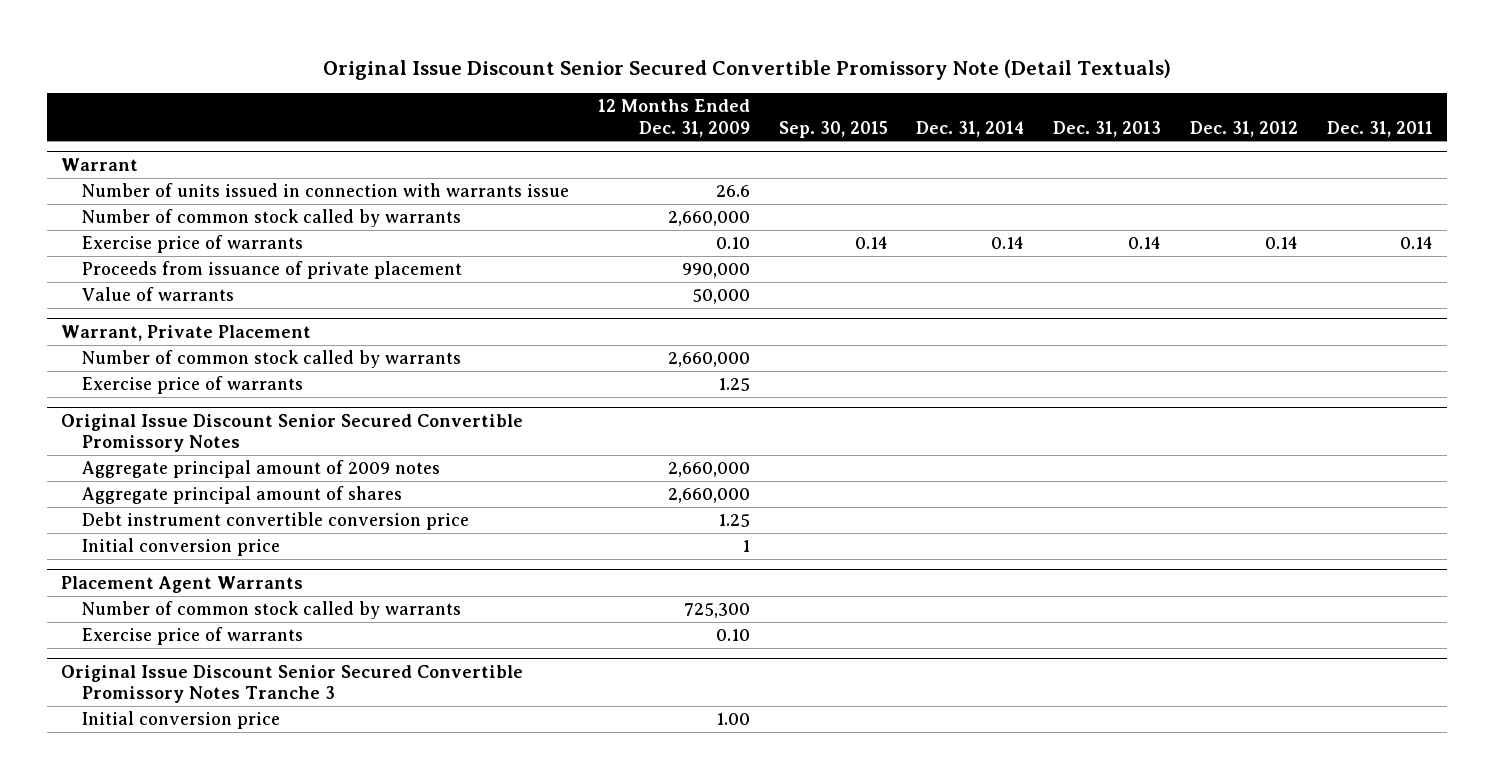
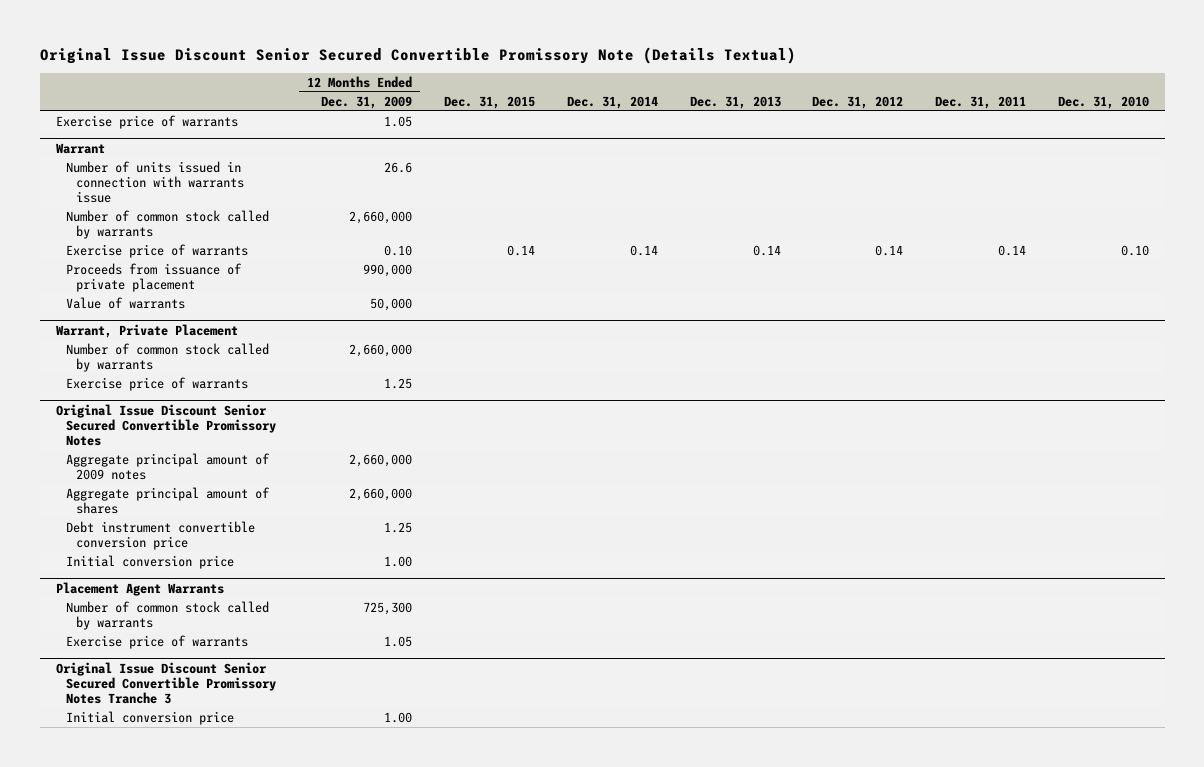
- Original Issue Discount Senior Secured Convertible Promissory Note (Detail Textuals)
+ Original Issue Discount Senior Secured Convertible Promissory Note (Details Textual)
- | 12 Months Ended Dec. 31, 2009 | Sep. 30, 2015 | Dec. 31, 2014 | Dec. 31, 2013 | Dec. 31, 2012 | Dec. 31, 2011
+ | 12 Months Ended Dec. 31, 2009 | Dec. 31, 2015 | Dec. 31, 2014 | Dec. 31, 2013 | Dec. 31, 2012 | Dec. 31, 2011 | Dec. 31, 2010
+ Exercise price of warrants | 1.05 | | | | | |
@ Original Issue Discount Senior Secured Convertible Promissory Notes
- Initial conversion price | 1 | | | | |
+ Initial conversion price | 1.00 | | | | | |
@ Placement Agent Warrants
- Exercise price of warrants | 0.10 | | | | |
+ Exercise price of warrants | 1.05 | | | | | |

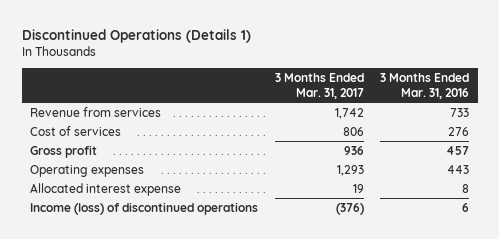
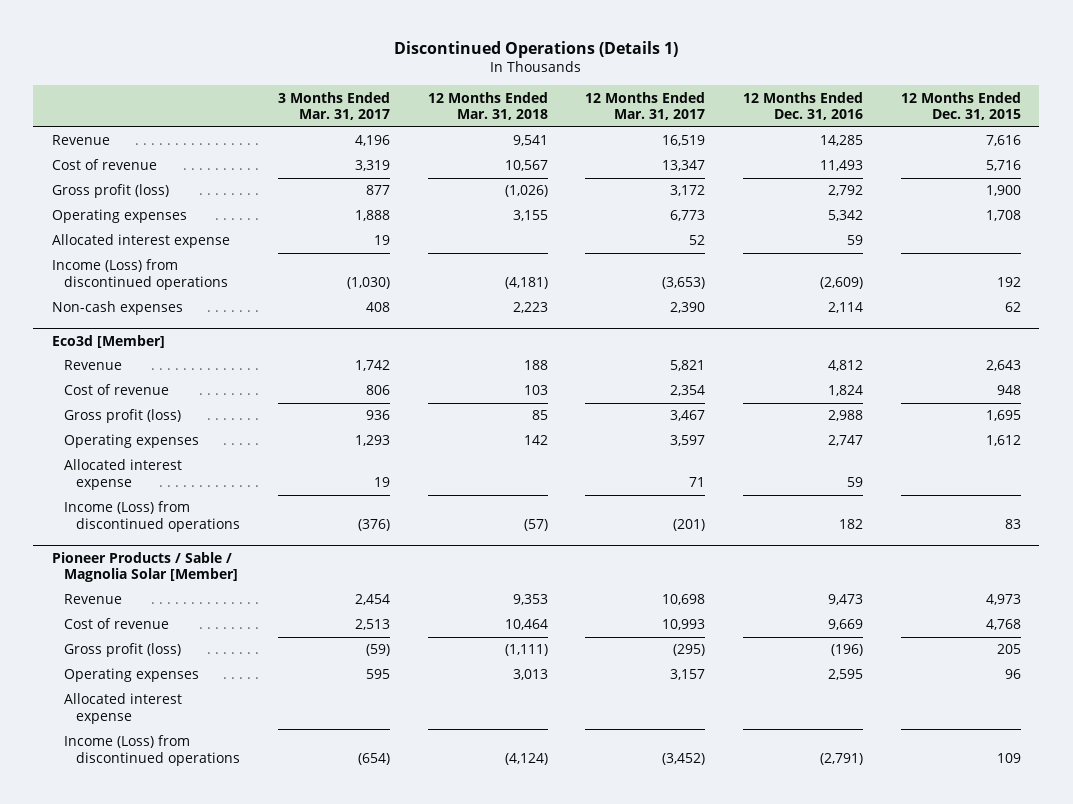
- | 3 Months Ended Mar. 31, 2017 | 3 Months Ended Mar. 31, 2016
+ | 3 Months Ended Mar. 31, 2017 | 12 Months Ended Mar. 31, 2018 | 12 Months Ended Mar. 31, 2017 | 12 Months Ended Dec. 31, 2016 | 12 Months Ended Dec. 31, 2015
- Revenue from services | 1,742 | 733
- Cost of services | 806 | 276
- Gross profit | 936 | 457
+ Revenue | 4,196 | 9,541 | 16,519 | 14,285 | 7,616
+ Cost of revenue | 3,319 | 10,567 | 13,347 | 11,493 | 5,716
+ Gross profit (loss) | 877 | (1,026) | 3,172 | 2,792 | 1,900
+ Operating expenses | 1,888 | 3,155 | 6,773 | 5,342 | 1,708
+ Allocated interest expense | 19 | | 52 | 59 |
+ Income (Loss) from discontinued operations | (1,030) | (4,181) | (3,653) | (2,609) | 192
+ Non-cash expenses | 408 | 2,223 | 2,390 | 2,114 | 62
+ Eco3d [Member]
+ Revenue | 1,742 | 188 | 5,821 | 4,812 | 2,643
+ Cost of revenue | 806 | 103 | 2,354 | 1,824 | 948
+ Gross profit (loss) | 936 | 85 | 3,467 | 2,988 | 1,695
- Income (loss) of discontinued operations | (376) | 6
+ Income (Loss) from discontinued operations | (376) | (57) | (201) | 182 | 83
+ Pioneer Products / Sable / Magnolia Solar [Member]
+ Revenue | 2,454 | 9,353 | 10,698 | 9,473 | 4,973
+ Cost of revenue | 2,513 | 10,464 | 10,993 | 9,669 | 4,768
+ Gross profit (loss) | (59) | (1,111) | (295) | (196) | 205
+ Operating expenses | 595 | 3,013 | 3,157 | 2,595 | 96
+ Allocated interest expense
+ Income (Loss) from discontinued operations | (654) | (4,124) | (3,452) | (2,791) | 109

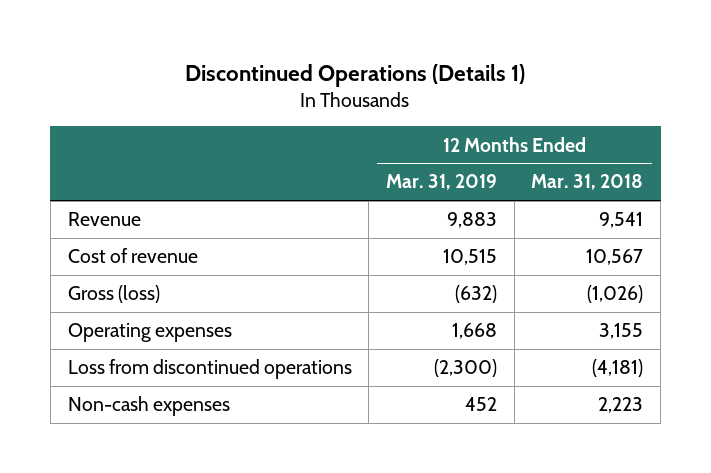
- | 3 Months Ended Mar. 31, 2017 | 12 Months Ended Mar. 31, 2018 | 12 Months Ended Mar. 31, 2017 | 12 Months Ended Dec. 31, 2016 | 12 Months Ended Dec. 31, 2015
+ | 12 Months Ended Mar. 31, 2019 | 12 Months Ended Mar. 31, 2018
- Gross profit (loss) | 877 | (1,026) | 3,172 | 2,792 | 1,900
+ Gross (loss) | (632) | (1,026)
- Allocated interest expense | 19 | | 52 | 59 |
- Income (Loss) from discontinued operations | (1,030) | (4,181) | (3,653) | (2,609) | 192
+ Loss from discontinued operations | (2,300) | (4,181)
- Eco3d [Member]
- Revenue | 1,742 | 188 | 5,821 | 4,812 | 2,643
- Cost of revenue | 806 | 103 | 2,354 | 1,824 | 948
- Gross profit (loss) | 936 | 85 | 3,467 | 2,988 | 1,695
- Operating expenses | 1,293 | 142 | 3,597 | 2,747 | 1,612
- Allocated interest expense | 19 | | 71 | 59 |
- Income (Loss) from discontinued operations | (376) | (57) | (201) | 182 | 83
- Pioneer Products / Sable / Magnolia Solar [Member]
- Revenue | 2,454 | 9,353 | 10,698 | 9,473 | 4,973
- Cost of revenue | 2,513 | 10,464 | 10,993 | 9,669 | 4,768
- Gross profit (loss) | (59) | (1,111) | (295) | (196) | 205
- Operating expenses | 595 | 3,013 | 3,157 | 2,595 | 96
- Allocated interest expense
- Income (Loss) from discontinued operations | (654) | (4,124) | (3,452) | (2,791) | 109

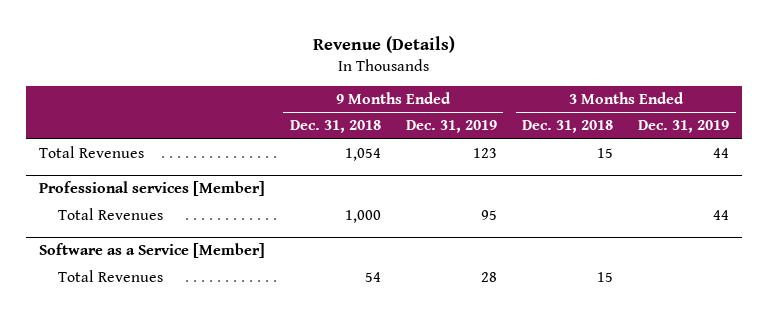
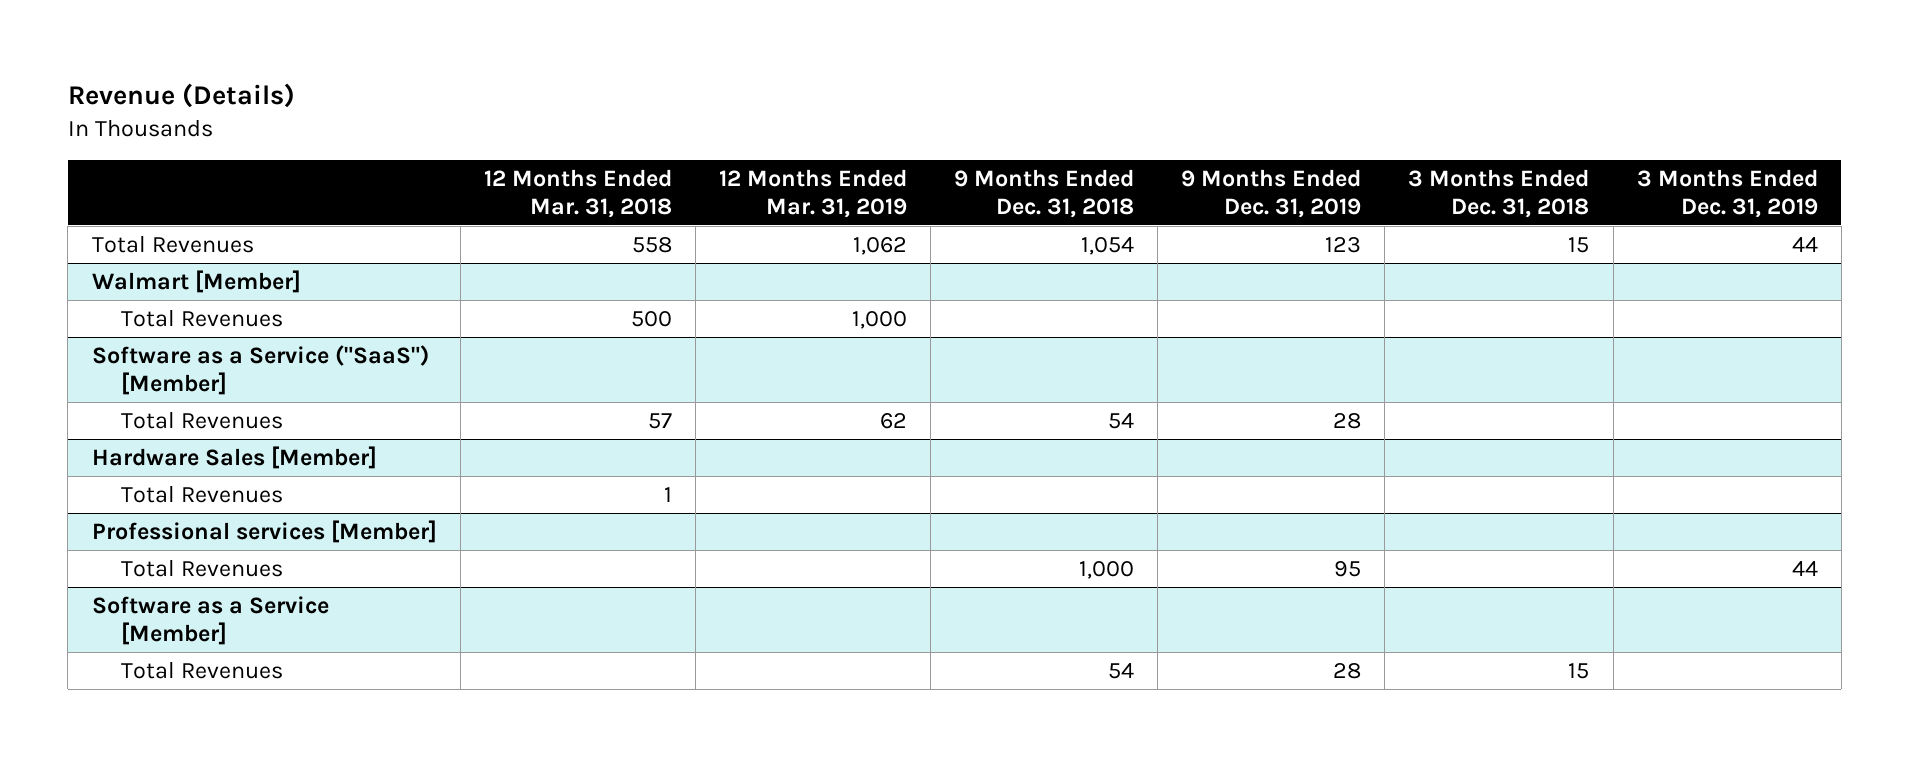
- | 9 Months Ended Dec. 31, 2018 | 9 Months Ended Dec. 31, 2019 | 3 Months Ended Dec. 31, 2018 | 3 Months Ended Dec. 31, 2019
+ | 12 Months Ended Mar. 31, 2018 | 12 Months Ended Mar. 31, 2019 | 9 Months Ended Dec. 31, 2018 | 9 Months Ended Dec. 31, 2019 | 3 Months Ended Dec. 31, 2018 | 3 Months Ended Dec. 31, 2019
+ Walmart [Member]
+ Total Revenues | 500 | 1,000 | | | |
+ Software as a Service ("SaaS") [Member]
+ Total Revenues | 57 | 62 | 54 | 28 | |
+ Hardware Sales [Member]
+ Total Revenues | 1 | | | | |

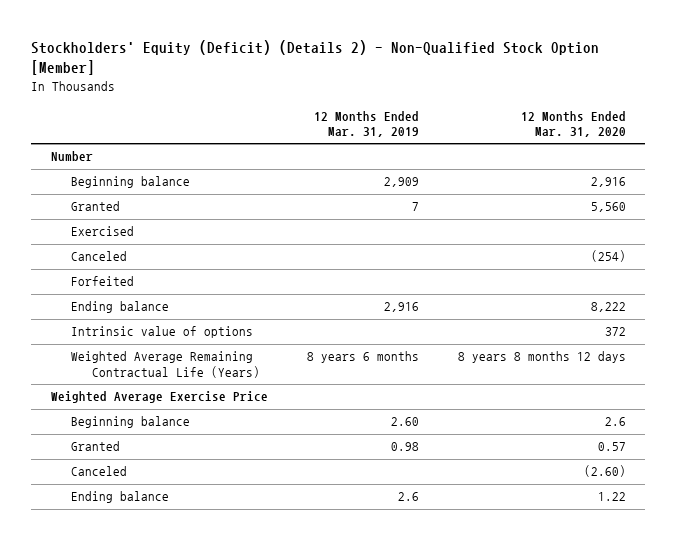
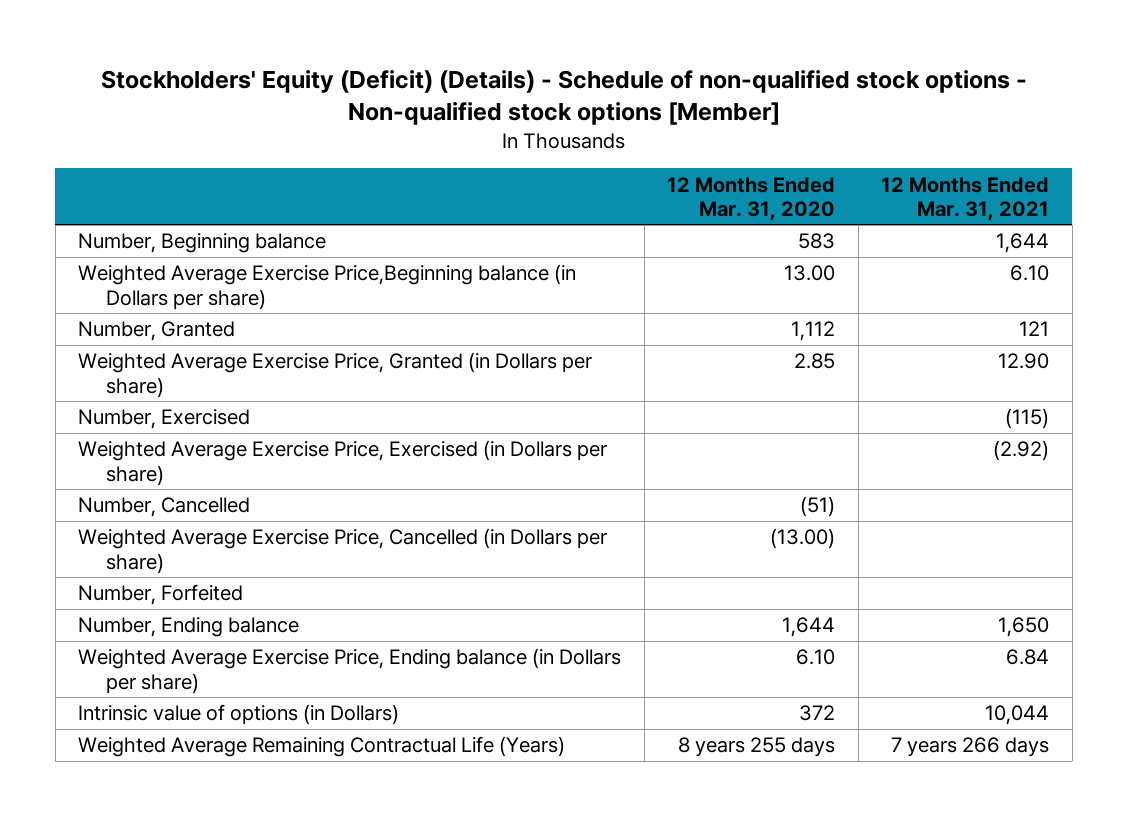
- Stockholders' Equity (Deficit) (Details 2) - Non-Qualified Stock Option [Member]
+ Stockholders' Equity (Deficit) (Details) - Schedule of non-qualified stock options - Non-qualified stock options [Member]
- | 12 Months Ended Mar. 31, 2019 | 12 Months Ended Mar. 31, 2020
+ | 12 Months Ended Mar. 31, 2020 | 12 Months Ended Mar. 31, 2021
- Number
- Beginning balance | 2,909 | 2,916
- Granted | 7 | 5,560
- Exercised
- Canceled | | (254)
- Forfeited
- Ending balance | 2,916 | 8,222
- Intrinsic value of options | | 372
- Weighted Average Remaining Contractual Life (Years) | 8 years 6 months | 8 years 8 months 12 days
- Weighted Average Exercise Price
- Beginning balance | 2.60 | 2.6
- Granted | 0.98 | 0.57
- Canceled | | (2.60)
- Ending balance | 2.6 | 1.22
+ Number, Beginning balance | 583 | 1,644
+ Weighted Average Exercise Price,Beginning balance (in Dollars per share) | 13.00 | 6.10
+ Number, Granted | 1,112 | 121
+ Weighted Average Exercise Price, Granted (in Dollars per share) | 2.85 | 12.90
+ Number, Exercised | | (115)
+ Weighted Average Exercise Price, Exercised (in Dollars per share) | | (2.92)
+ Number, Cancelled | (51) |
+ Weighted Average Exercise Price, Cancelled (in Dollars per share) | (13.00) |
+ Number, Forfeited
+ Number, Ending balance | 1,644 | 1,650
+ Weighted Average Exercise Price, Ending balance (in Dollars per share) | 6.10 | 6.84
+ Intrinsic value of options (in Dollars) | 372 | 10,044
+ Weighted Average Remaining Contractual Life (Years) | 8 years 255 days | 7 years 266 days

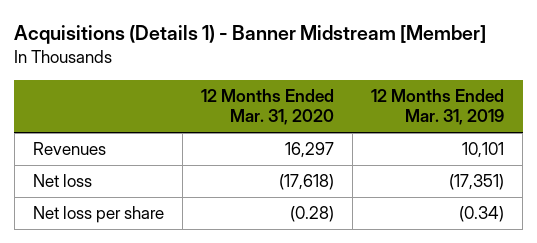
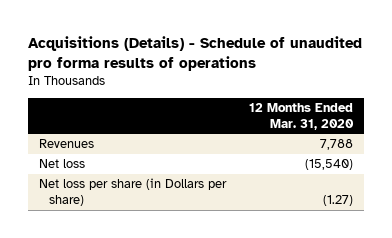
- Acquisitions (Details 1) - Banner Midstream [Member]
+ Acquisitions (Details) - Schedule of unaudited pro forma results of operations
- | 12 Months Ended Mar. 31, 2020 | 12 Months Ended Mar. 31, 2019
+ | 12 Months Ended Mar. 31, 2020
- Revenues | 16,297 | 10,101
- Net loss | (17,618) | (17,351)
- Net loss per share | (0.28) | (0.34)
+ Revenues | 7,788
+ Net loss | (15,540)
+ Net loss per share (in Dollars per share) | (1.27)

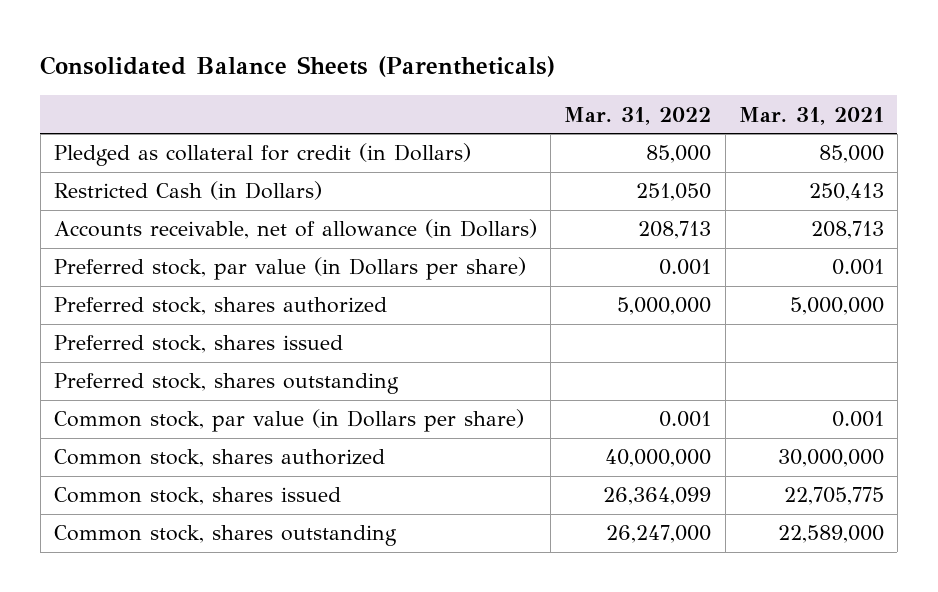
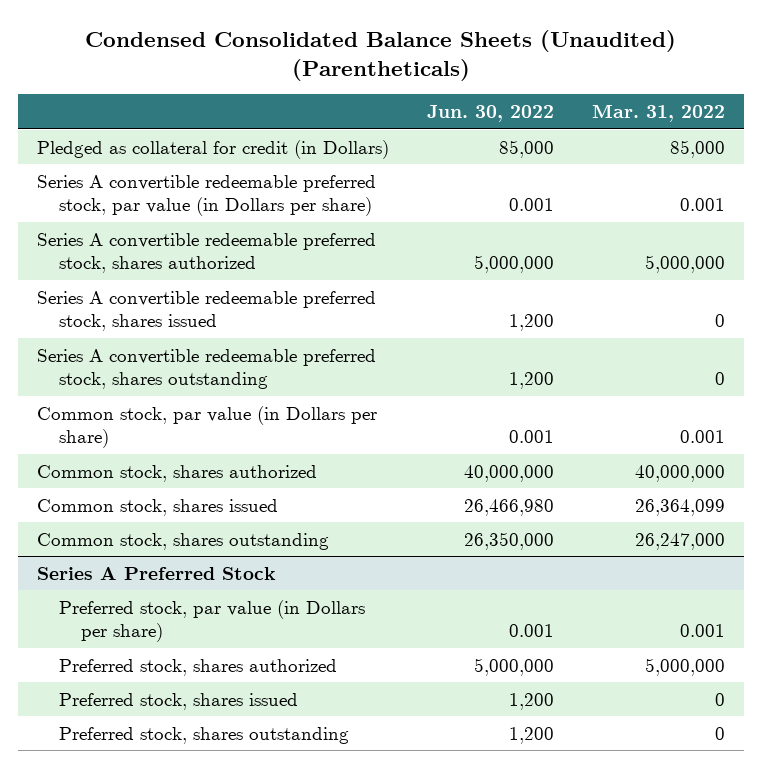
- Consolidated Balance Sheets (Parentheticals)
+ Condensed Consolidated Balance Sheets (Unaudited) (Parentheticals)
- | Mar. 31, 2022 | Mar. 31, 2021
+ | Jun. 30, 2022 | Mar. 31, 2022
- Restricted Cash (in Dollars) | 251,050 | 250,413
- Accounts receivable, net of allowance (in Dollars) | 208,713 | 208,713
- Preferred stock, par value (in Dollars per share) | 0.001 | 0.001
- Preferred stock, shares authorized | 5,000,000 | 5,000,000
- Preferred stock, shares issued
- Preferred stock, shares outstanding
+ Series A convertible redeemable preferred stock, par value (in Dollars per share) | 0.001 | 0.001
+ Series A convertible redeemable preferred stock, shares authorized | 5,000,000 | 5,000,000
+ Series A convertible redeemable preferred stock, shares issued | 1,200 | 0
+ Series A convertible redeemable preferred stock, shares outstanding | 1,200 | 0
+ Series A Preferred Stock
+ Preferred stock, par value (in Dollars per share) | 0.001 | 0.001
+ Preferred stock, shares authorized | 5,000,000 | 5,000,000
+ Preferred stock, shares issued | 1,200 | 0
+ Preferred stock, shares outstanding | 1,200 | 0

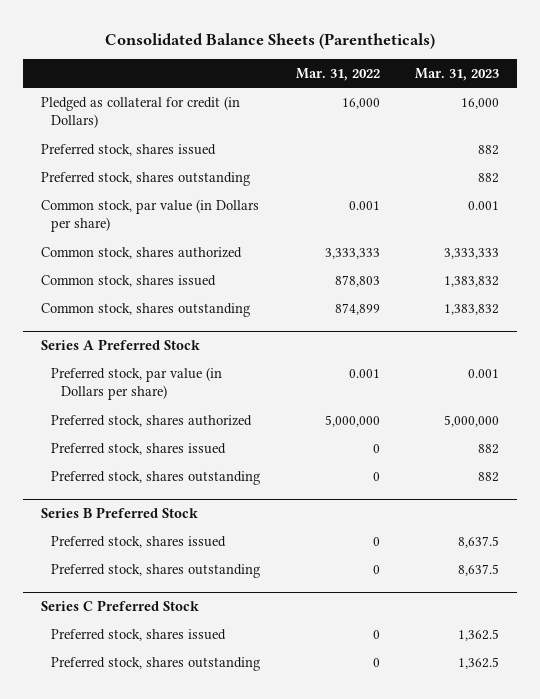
- Condensed Consolidated Balance Sheets (Unaudited) (Parentheticals)
+ Consolidated Balance Sheets (Parentheticals)
- | Jun. 30, 2022 | Mar. 31, 2022
+ | Mar. 31, 2022 | Mar. 31, 2023
- Pledged as collateral for credit (in Dollars) | 85,000 | 85,000
- Series A convertible redeemable preferred stock, par value (in Dollars per share) | 0.001 | 0.001
- Series A convertible redeemable preferred stock, shares authorized | 5,000,000 | 5,000,000
- Series A convertible redeemable preferred stock, shares issued | 1,200 | 0
- Series A convertible redeemable preferred stock, shares outstanding | 1,200 | 0
+ Pledged as collateral for credit (in Dollars) | 16,000 | 16,000
+ Preferred stock, shares issued | | 882
+ Preferred stock, shares outstanding | | 882
- Common stock, shares authorized | 40,000,000 | 40,000,000
- Common stock, shares issued | 26,466,980 | 26,364,099
- Common stock, shares outstanding | 26,350,000 | 26,247,000
+ Common stock, shares authorized | 3,333,333 | 3,333,333
+ Common stock, shares issued | 878,803 | 1,383,832
+ Common stock, shares outstanding | 874,899 | 1,383,832
+ Series B Preferred Stock
+ Preferred stock, shares issued | 0 | 8,637.5
+ Preferred stock, shares outstanding | 0 | 8,637.5
+ Series C Preferred Stock
+ Preferred stock, shares issued | 0 | 1,362.5
+ Preferred stock, shares outstanding | 0 | 1,362.5

